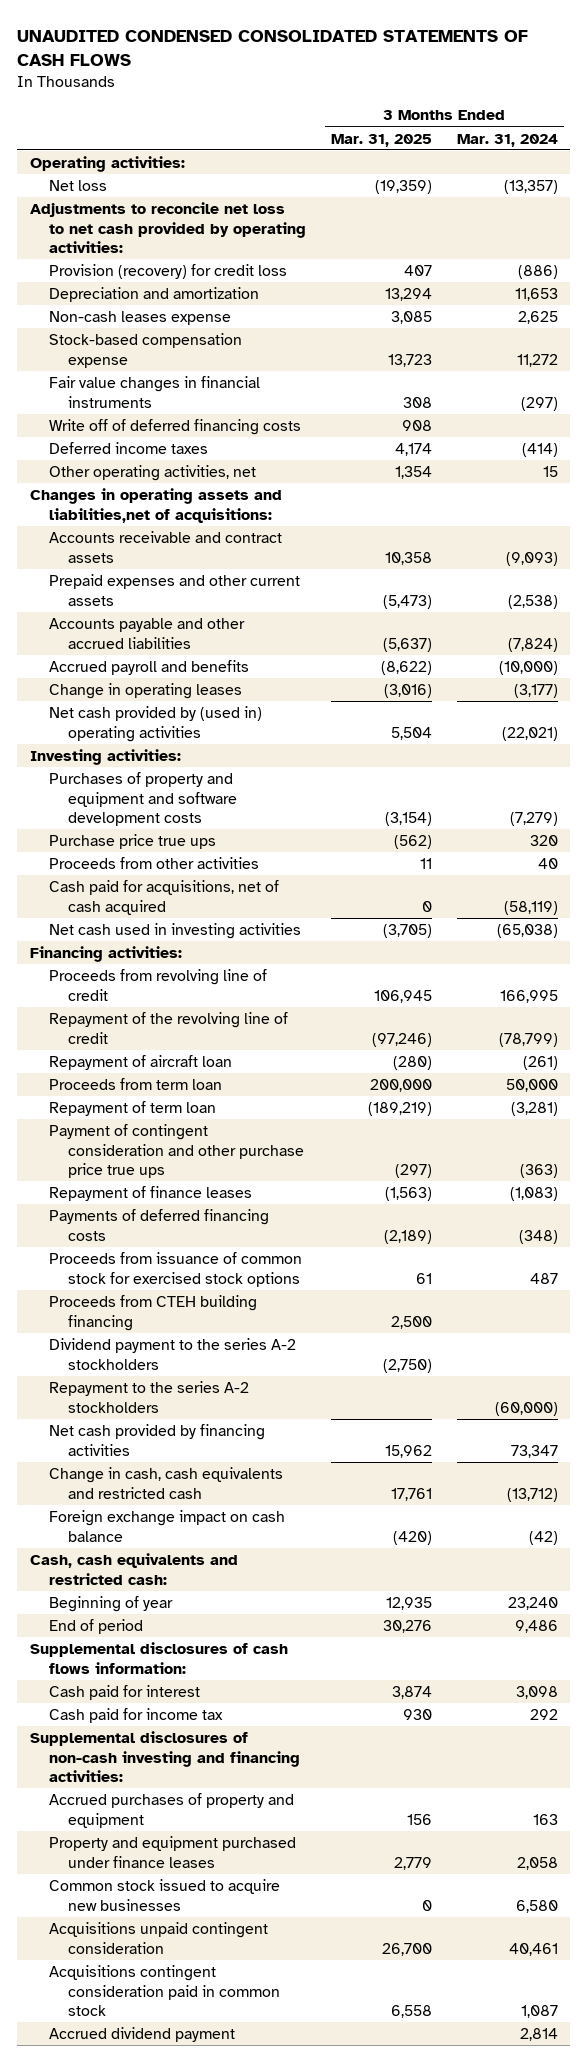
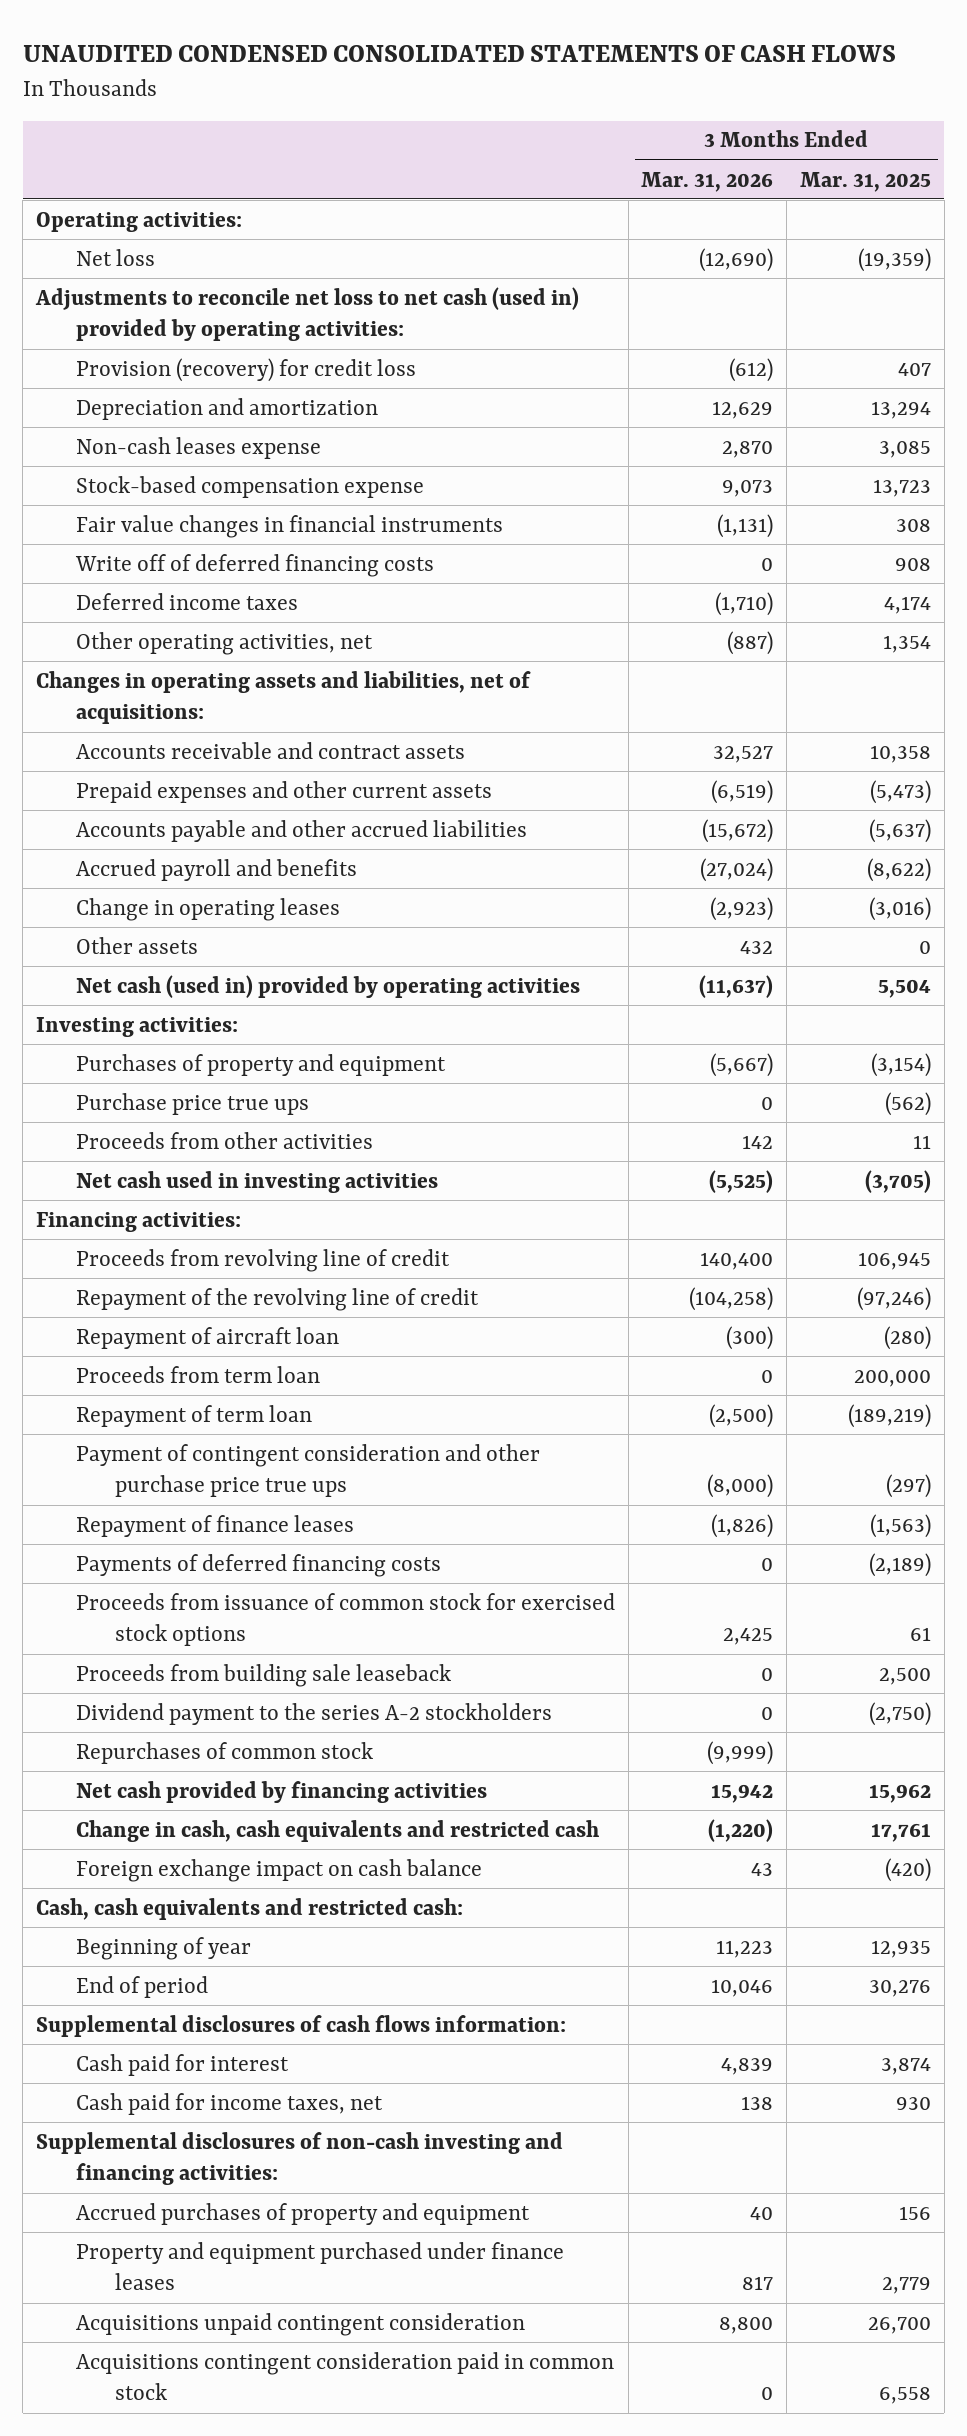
- | 3 Months Ended Mar. 31, 2025 | 3 Months Ended Mar. 31, 2024
+ | 3 Months Ended Mar. 31, 2026 | 3 Months Ended Mar. 31, 2025
- Adjustments to reconcile net loss to net cash provided by operating activities:
+ Adjustments to reconcile net loss to net cash (used in) provided by operating activities:
- Changes in operating assets and liabilities,net of acquisitions:
+ Changes in operating assets and liabilities, net of acquisitions:
- Net cash provided by (used in) operating activities | 5,504 | (22,021)
+ Other assets | 432 | 0
+ Net cash (used in) provided by operating activities | (11,637) | 5,504
- Purchases of property and equipment and software development costs | (3,154) | (7,279)
+ Purchases of property and equipment | (5,667) | (3,154)
- Cash paid for acquisitions, net of cash acquired | 0 | (58,119)
- Proceeds from CTEH building financing | 2,500 |
+ Proceeds from building sale leaseback | 0 | 2,500
- Repayment to the series A-2 stockholders | | (60,000)
+ Repurchases of common stock | (9,999) |
- Cash paid for income tax | 930 | 292
+ Cash paid for income taxes, net | 138 | 930
- Common stock issued to acquire new businesses | 0 | 6,580
- Accrued dividend payment | | 2,814

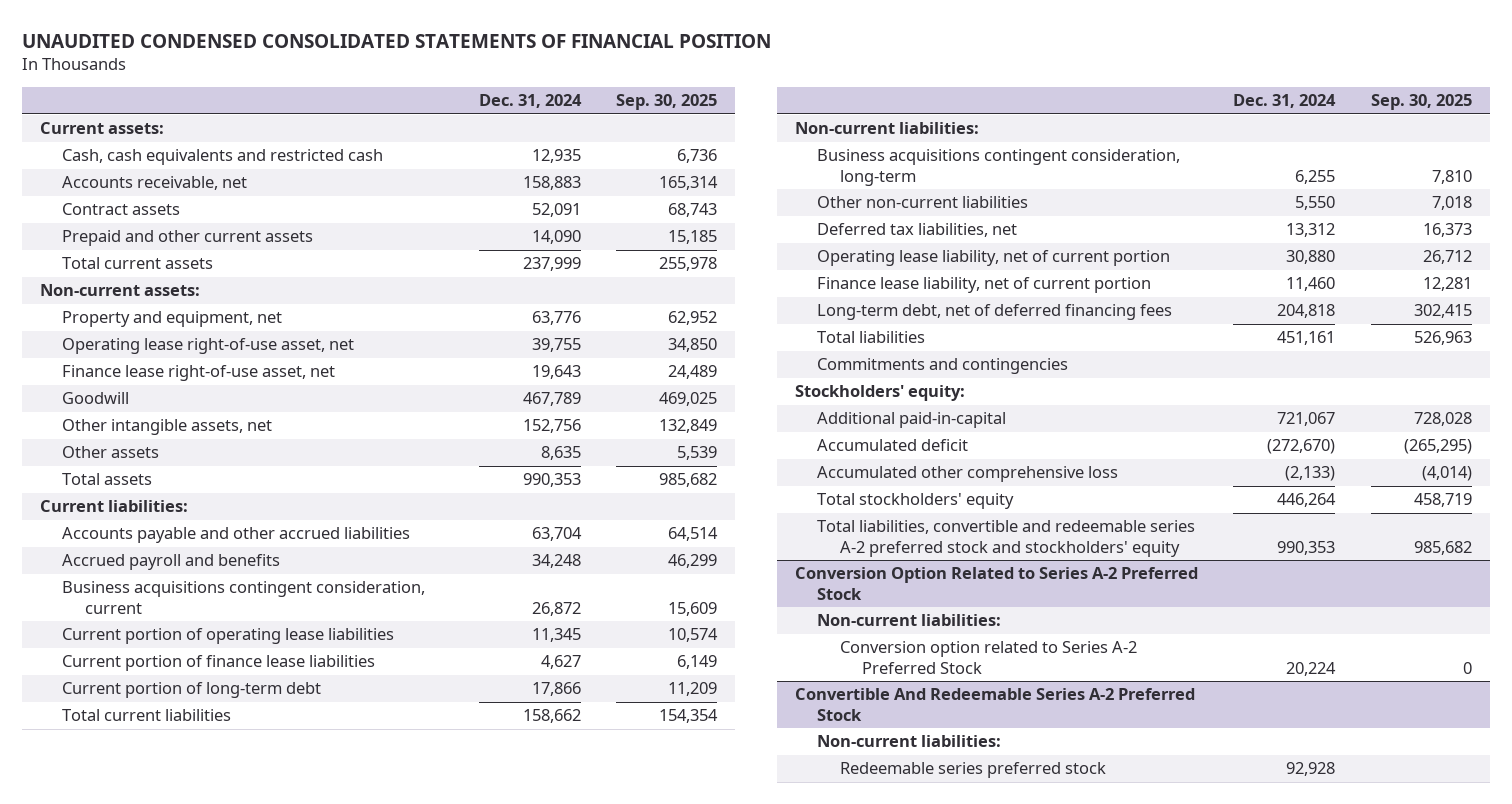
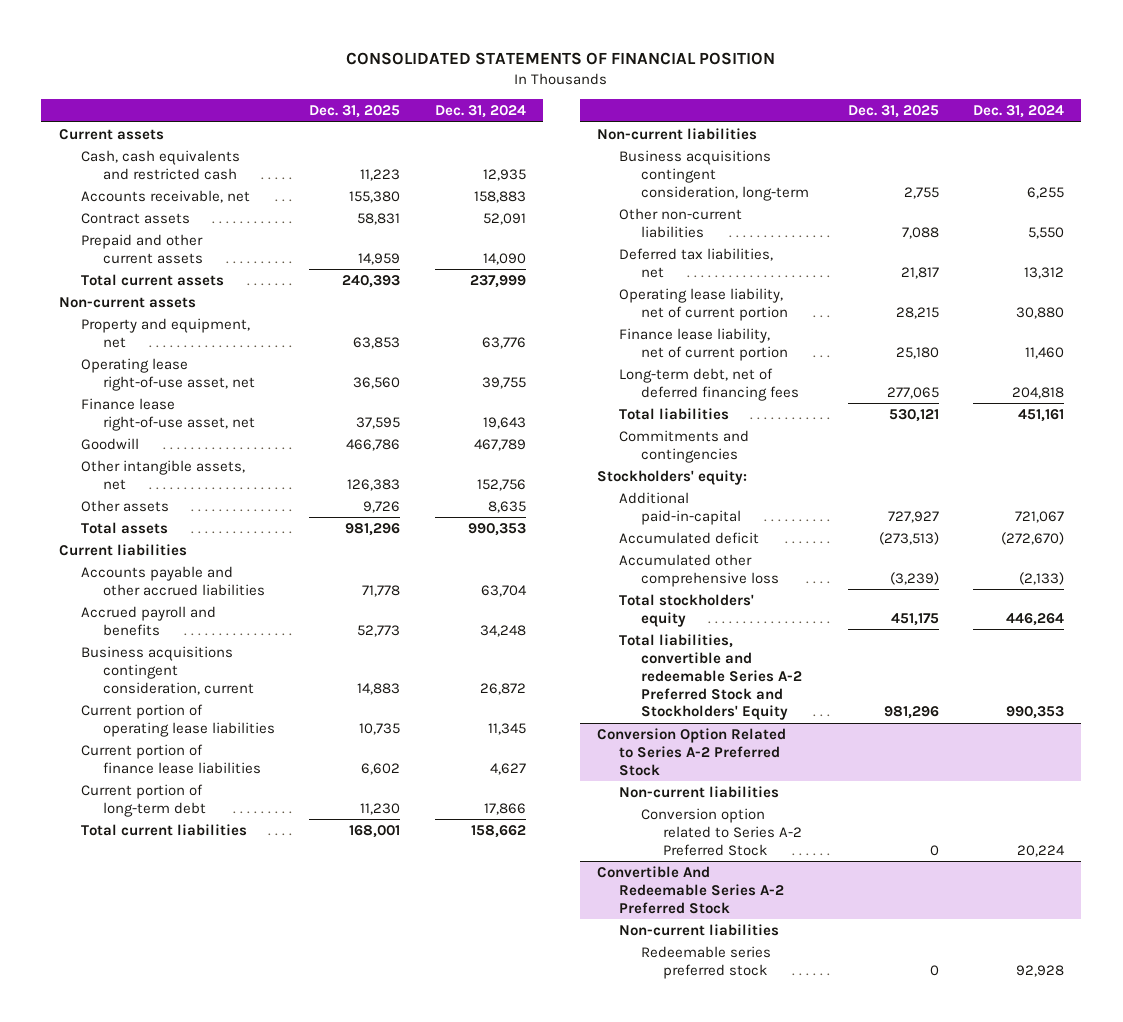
- UNAUDITED CONDENSED CONSOLIDATED STATEMENTS OF FINANCIAL POSITION
+ CONSOLIDATED STATEMENTS OF FINANCIAL POSITION
- | Dec. 31, 2024 | Sep. 30, 2025
+ | Dec. 31, 2025 | Dec. 31, 2024
- Current assets:
+ Current assets
- Non-current assets:
+ Non-current assets
- Current liabilities:
+ Current liabilities
- Non-current liabilities:
+ Non-current liabilities
- Total liabilities, convertible and redeemable series A-2 preferred stock and stockholders' equity | 990,353 | 985,682
+ Total liabilities, convertible and redeemable Series A-2 Preferred Stock and Stockholders' Equity | 981,296 | 990,353
@ Conversion Option Related to Series A-2 Preferred Stock
- Non-current liabilities:
+ Non-current liabilities
@ Convertible And Redeemable Series A-2 Preferred Stock
- Non-current liabilities:
+ Non-current liabilities

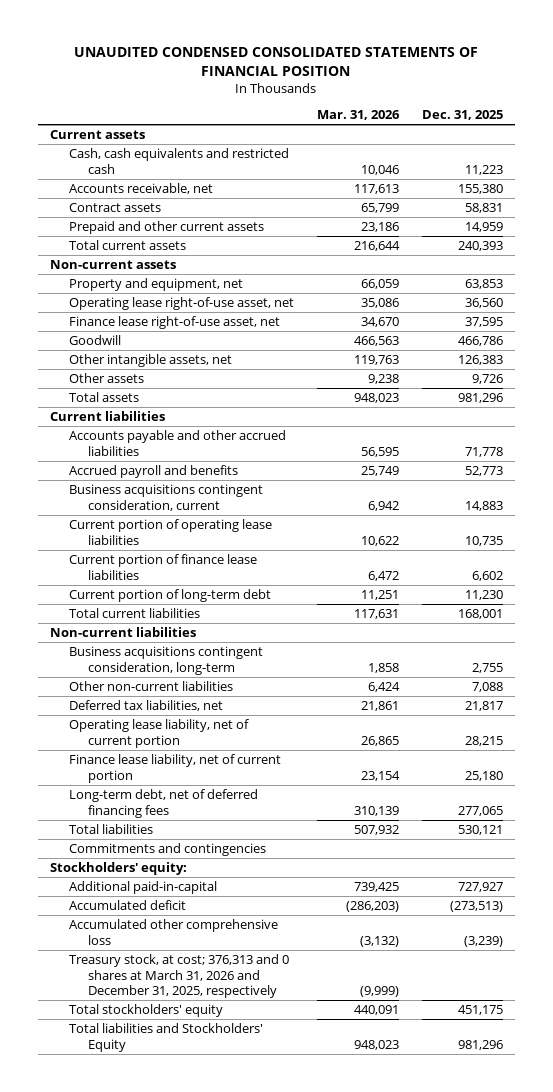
- CONSOLIDATED STATEMENTS OF FINANCIAL POSITION
+ UNAUDITED CONDENSED CONSOLIDATED STATEMENTS OF FINANCIAL POSITION
- | Dec. 31, 2025 | Dec. 31, 2024
+ | Mar. 31, 2026 | Dec. 31, 2025
+ Treasury stock, at cost; 376,313 and 0 shares at March 31, 2026 and December 31, 2025, respectively | (9,999) |
- Total liabilities, convertible and redeemable Series A-2 Preferred Stock and Stockholders' Equity | 981,296 | 990,353
- Conversion Option Related to Series A-2 Preferred Stock
- Non-current liabilities
- Conversion option related to Series A-2 Preferred Stock | 0 | 20,224
- Convertible And Redeemable Series A-2 Preferred Stock
- Non-current liabilities
- Redeemable series preferred stock | 0 | 92,928
+ Total liabilities and Stockholders' Equity | 948,023 | 981,296

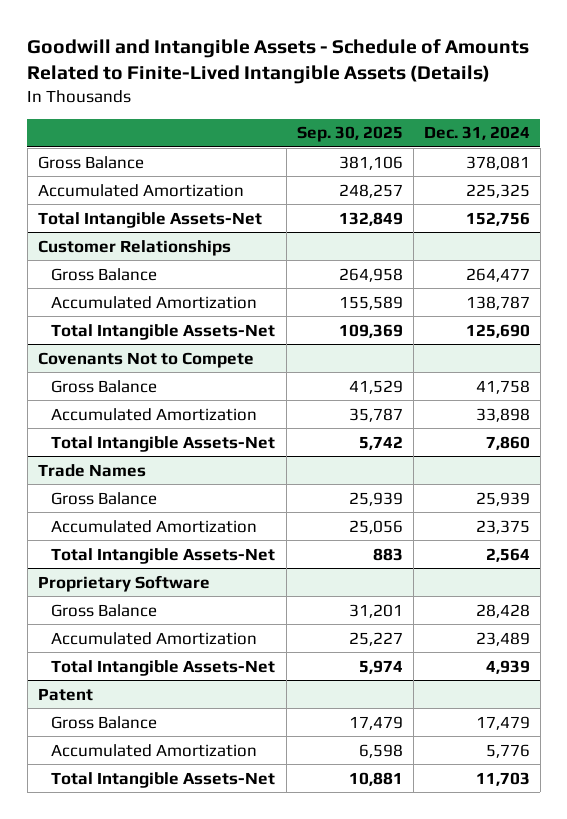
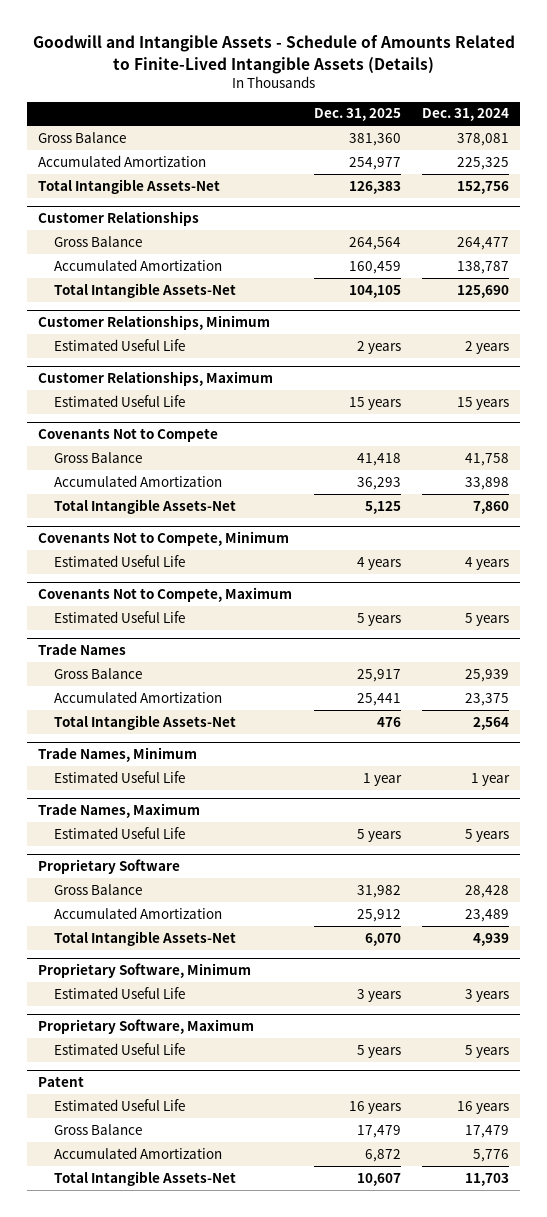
- | Sep. 30, 2025 | Dec. 31, 2024
+ | Dec. 31, 2025 | Dec. 31, 2024
+ Customer Relationships, Minimum
+ Estimated Useful Life | 2 years | 2 years
+ Customer Relationships, Maximum
+ Estimated Useful Life | 15 years | 15 years
+ Covenants Not to Compete, Minimum
+ Estimated Useful Life | 4 years | 4 years
+ Covenants Not to Compete, Maximum
+ Estimated Useful Life | 5 years | 5 years
+ Trade Names, Minimum
+ Estimated Useful Life | 1 year | 1 year
+ Trade Names, Maximum
+ Estimated Useful Life | 5 years | 5 years
+ Proprietary Software, Minimum
+ Estimated Useful Life | 3 years | 3 years
+ Proprietary Software, Maximum
+ Estimated Useful Life | 5 years | 5 years
@ Patent
+ Estimated Useful Life | 16 years | 16 years

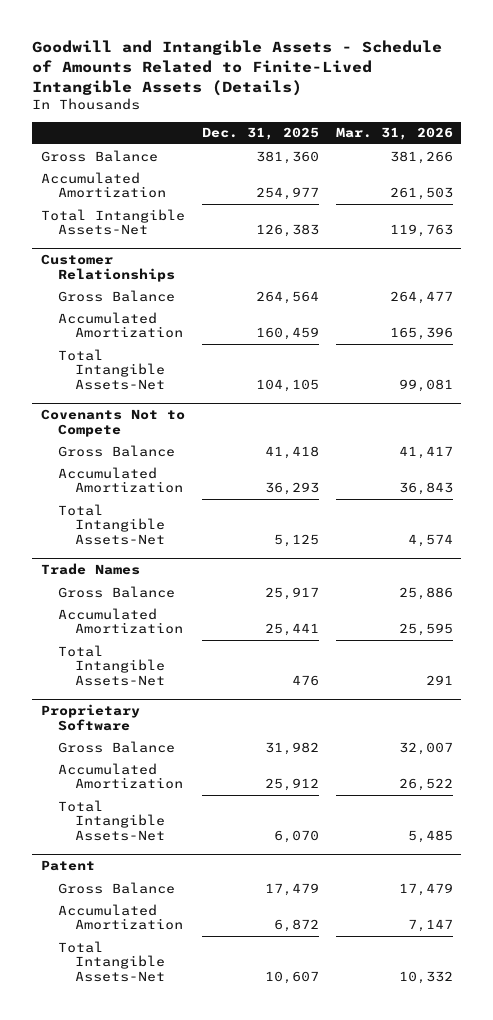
- | Dec. 31, 2025 | Dec. 31, 2024
+ | Dec. 31, 2025 | Mar. 31, 2026
- Customer Relationships, Minimum
- Estimated Useful Life | 2 years | 2 years
- Customer Relationships, Maximum
- Estimated Useful Life | 15 years | 15 years
- Covenants Not to Compete, Minimum
- Estimated Useful Life | 4 years | 4 years
- Covenants Not to Compete, Maximum
- Estimated Useful Life | 5 years | 5 years
- Trade Names, Minimum
- Estimated Useful Life | 1 year | 1 year
- Trade Names, Maximum
- Estimated Useful Life | 5 years | 5 years
- Proprietary Software, Minimum
- Estimated Useful Life | 3 years | 3 years
- Proprietary Software, Maximum
- Estimated Useful Life | 5 years | 5 years
@ Patent
- Estimated Useful Life | 16 years | 16 years

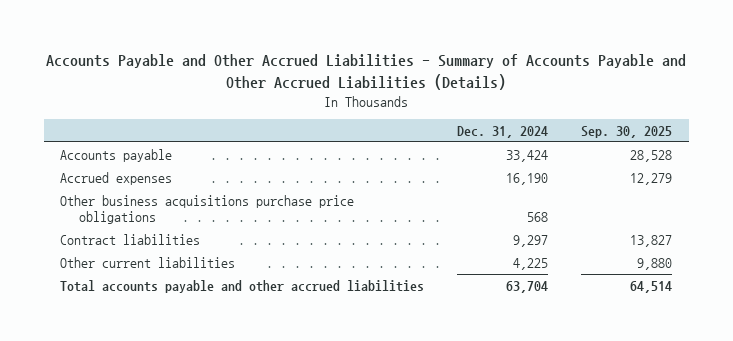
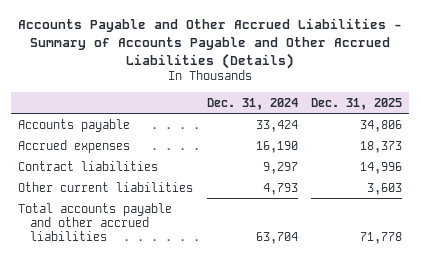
- | Dec. 31, 2024 | Sep. 30, 2025
+ | Dec. 31, 2024 | Dec. 31, 2025
- Other business acquisitions purchase price obligations | 568 |
- Other current liabilities | 4,225 | 9,880
+ Other current liabilities | 4,793 | 3,603

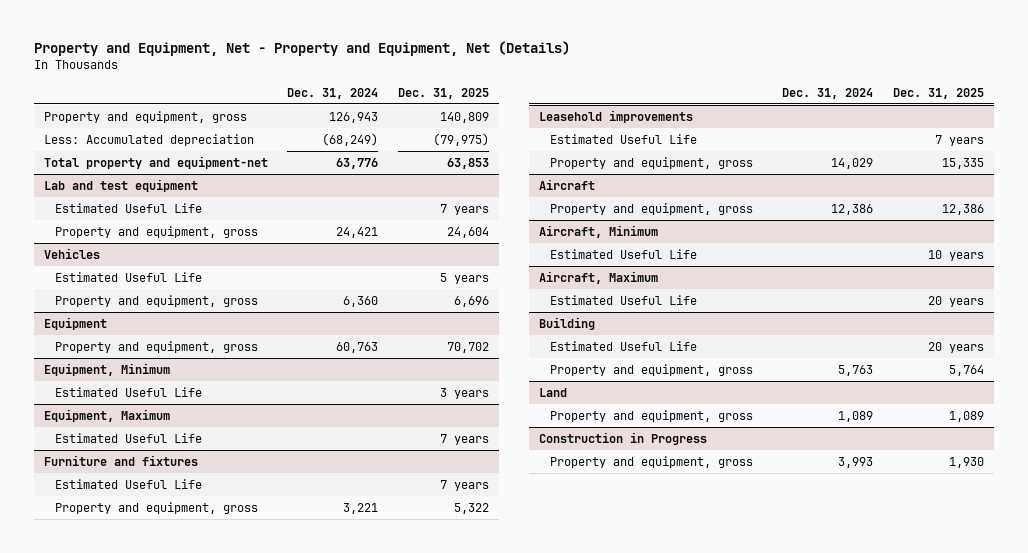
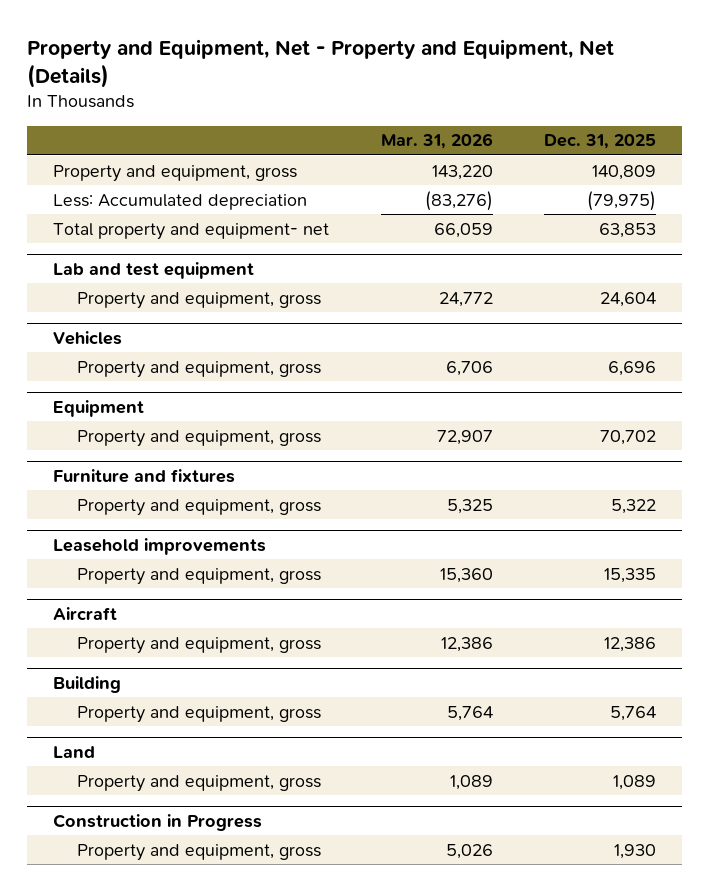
- | Dec. 31, 2024 | Dec. 31, 2025
+ | Mar. 31, 2026 | Dec. 31, 2025
- Total property and equipment-net | 63,776 | 63,853
+ Total property and equipment- net | 66,059 | 63,853
@ Lab and test equipment
- Estimated Useful Life | | 7 years
@ Vehicles
- Estimated Useful Life | | 5 years
- Equipment, Minimum
- Estimated Useful Life | | 3 years
- Equipment, Maximum
- Estimated Useful Life | | 7 years
@ Furniture and fixtures
- Estimated Useful Life | | 7 years
@ Leasehold improvements
- Estimated Useful Life | | 7 years
- Aircraft, Minimum
- Estimated Useful Life | | 10 years
- Aircraft, Maximum
- Estimated Useful Life | | 20 years
@ Building
- Estimated Useful Life | | 20 years

